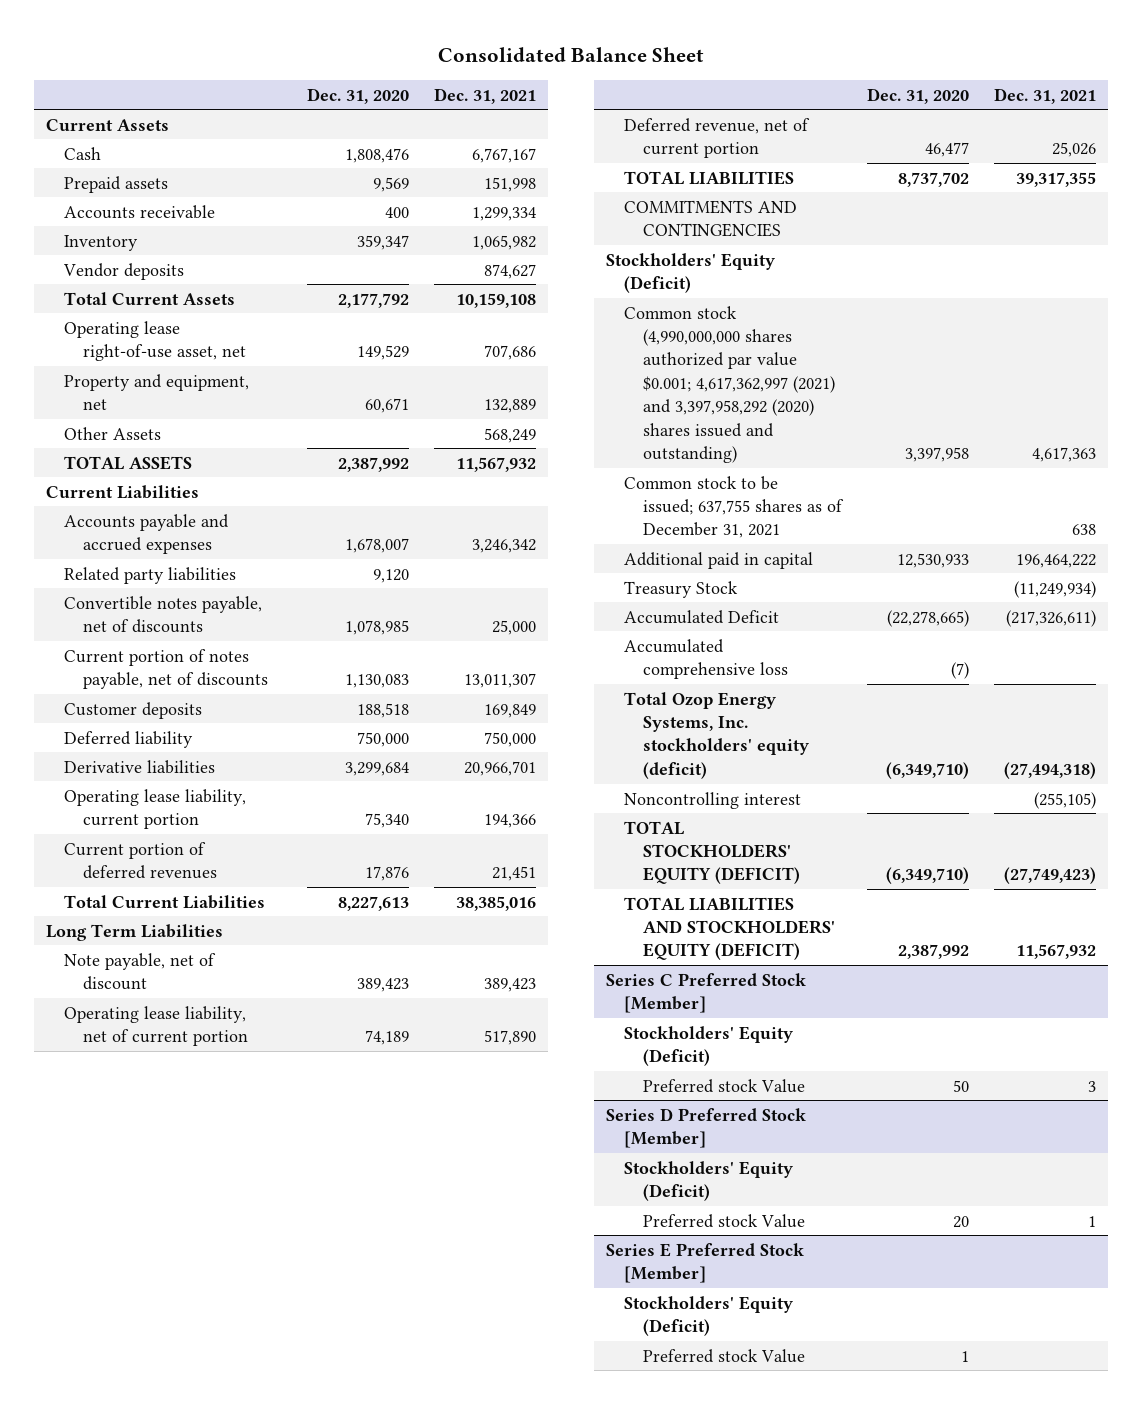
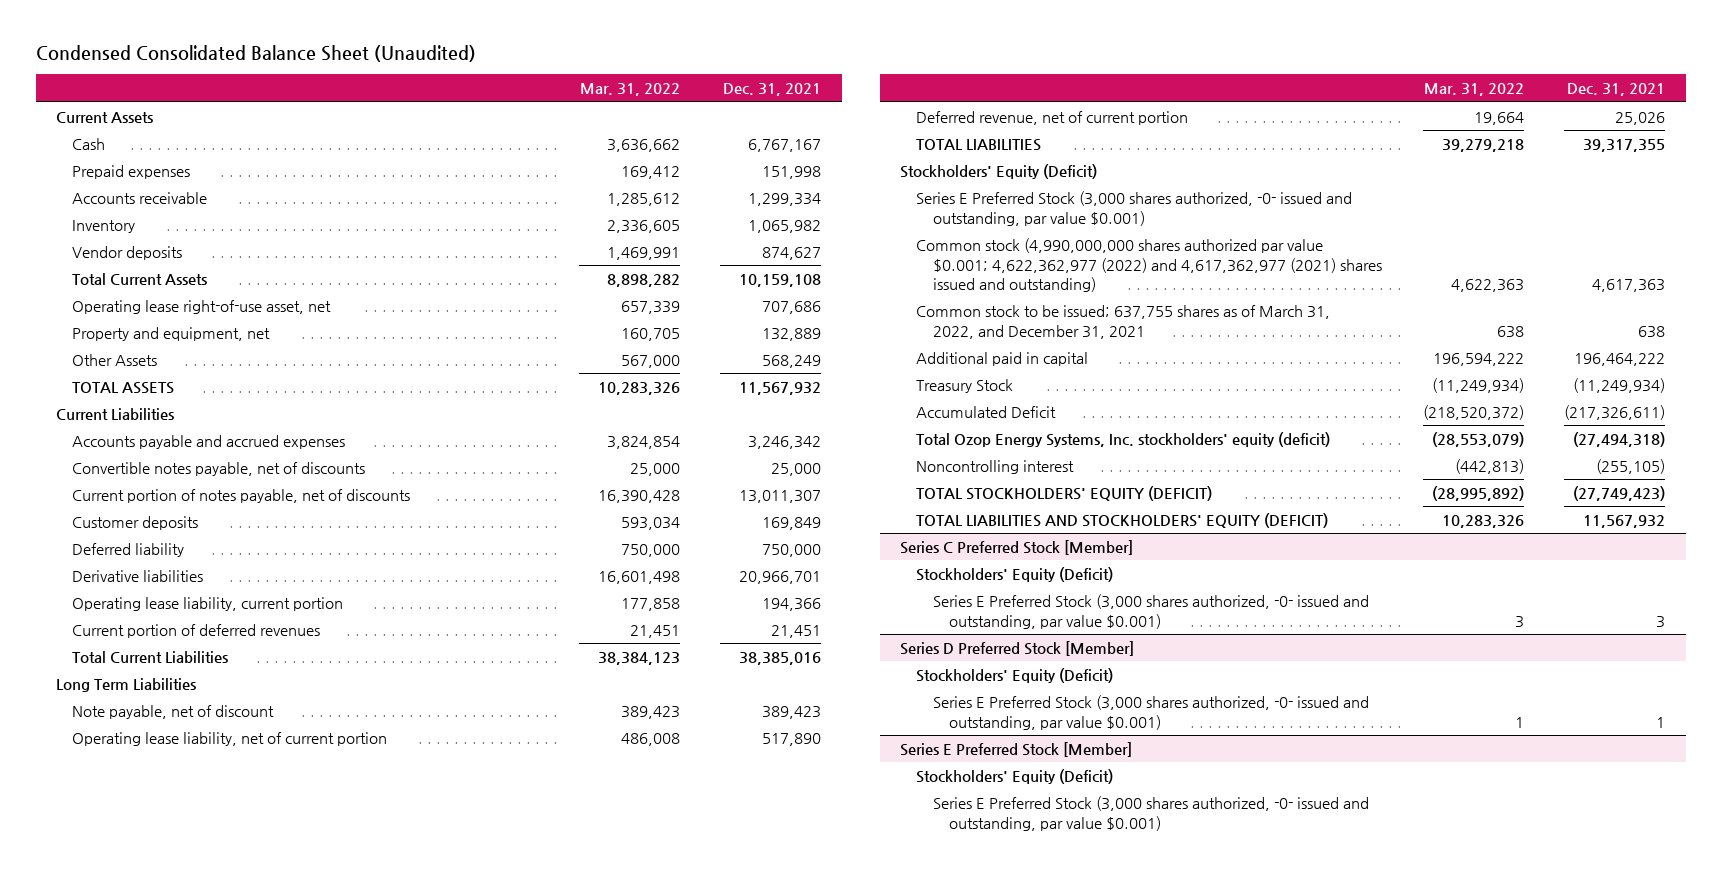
- Consolidated Balance Sheet
+ Condensed Consolidated Balance Sheet (Unaudited)
- | Dec. 31, 2020 | Dec. 31, 2021
+ | Mar. 31, 2022 | Dec. 31, 2021
- Prepaid assets | 9,569 | 151,998
+ Prepaid expenses | 169,412 | 151,998
- Related party liabilities | 9,120 |
- COMMITMENTS AND CONTINGENCIES
- Common stock (4,990,000,000 shares authorized par value $0.001; 4,617,362,997 (2021) and 3,397,958,292 (2020) shares issued and outstanding) | 3,397,958 | 4,617,363
- Common stock to be issued; 637,755 shares as of December 31, 2021 | | 638
+ Series E Preferred Stock (3,000 shares authorized, -0- issued and outstanding, par value $0.001)
+ Common stock (4,990,000,000 shares authorized par value $0.001; 4,622,362,977 (2022) and 4,617,362,977 (2021) shares issued and outstanding) | 4,622,363 | 4,617,363
+ Common stock to be issued; 637,755 shares as of March 31, 2022, and December 31, 2021 | 638 | 638
- Accumulated comprehensive loss | (7) |
@ Series C Preferred Stock [Member]
- Preferred stock Value | 50 | 3
+ Series E Preferred Stock (3,000 shares authorized, -0- issued and outstanding, par value $0.001) | 3 | 3
@ Series D Preferred Stock [Member]
- Preferred stock Value | 20 | 1
+ Series E Preferred Stock (3,000 shares authorized, -0- issued and outstanding, par value $0.001) | 1 | 1
@ Series E Preferred Stock [Member]
- Preferred stock Value | 1 |
+ Series E Preferred Stock (3,000 shares authorized, -0- issued and outstanding, par value $0.001)

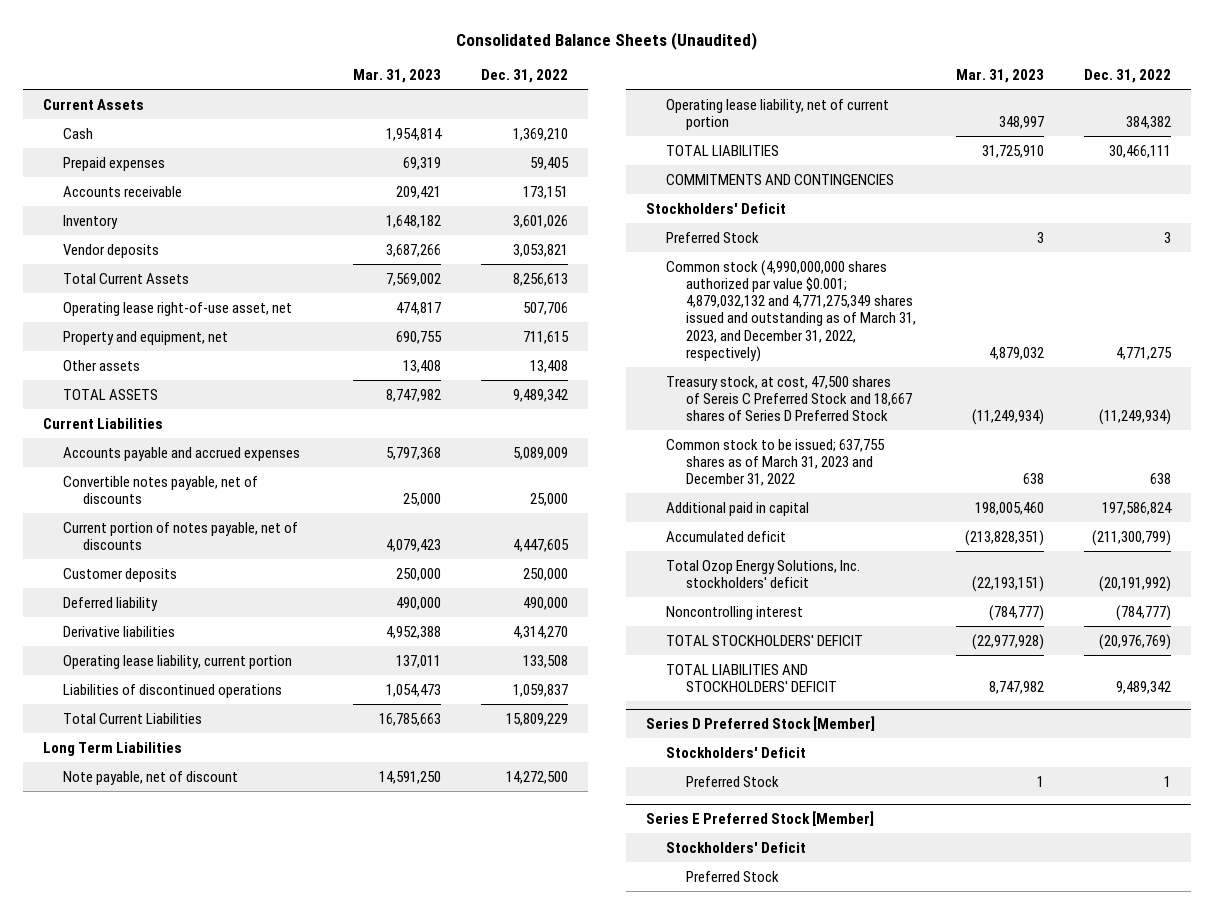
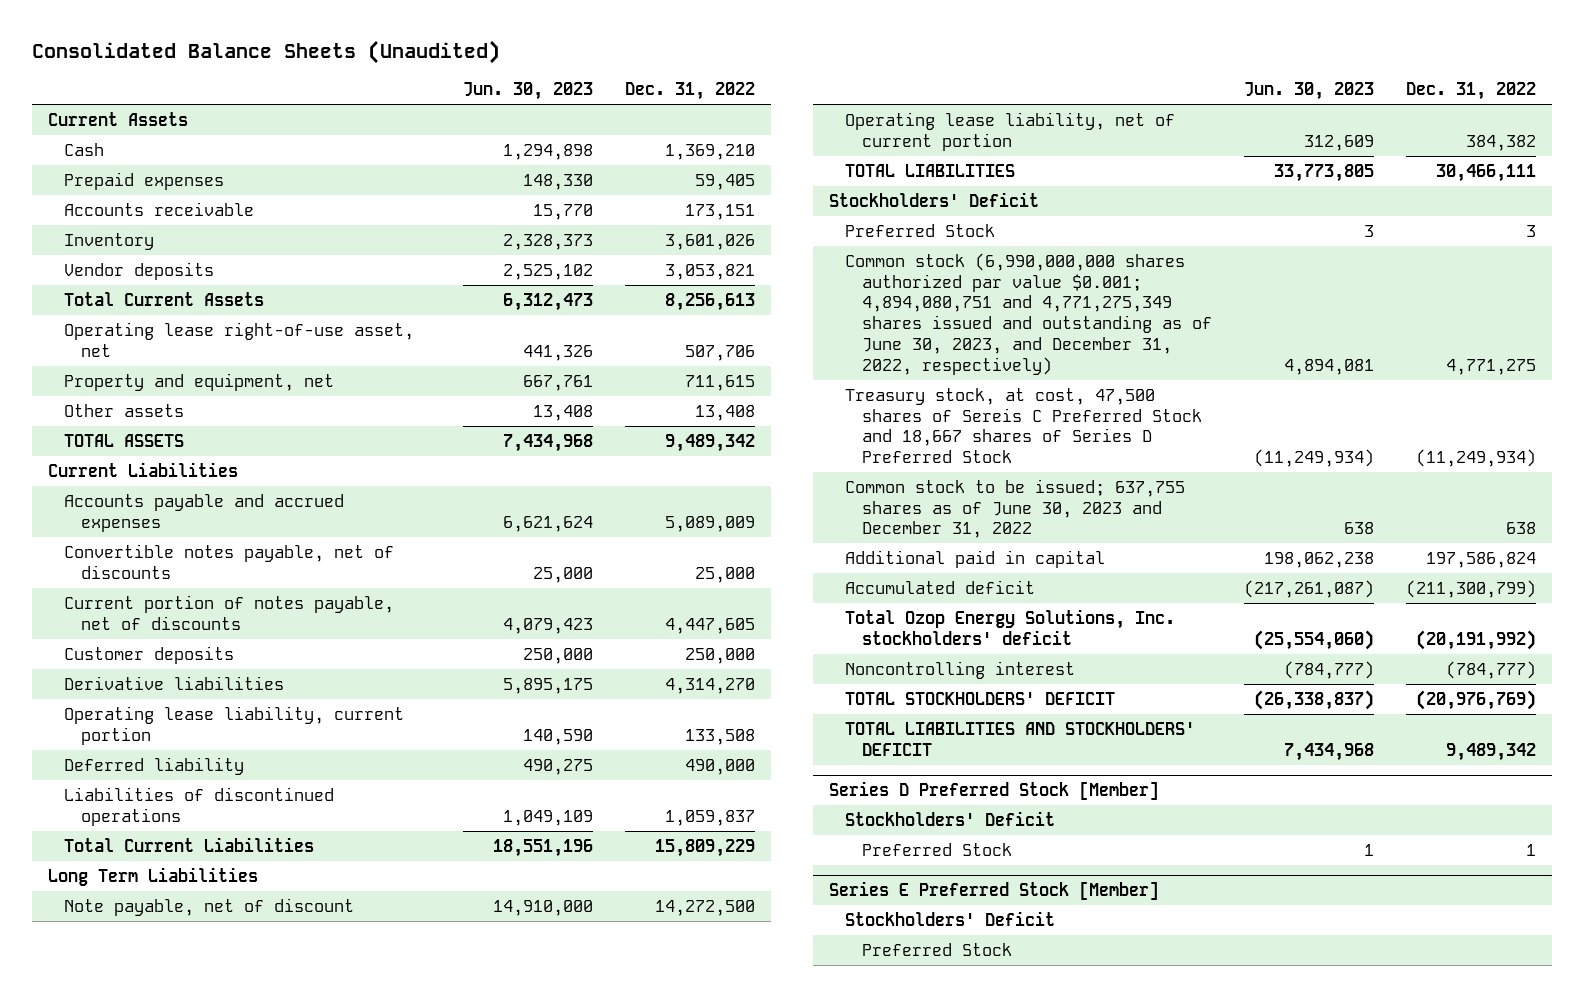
- | Mar. 31, 2023 | Dec. 31, 2022
+ | Jun. 30, 2023 | Dec. 31, 2022
moved down: Deferred liability | 490,275 | 490,000
- COMMITMENTS AND CONTINGENCIES
- Common stock (4,990,000,000 shares authorized par value $0.001; 4,879,032,132 and 4,771,275,349 shares issued and outstanding as of March 31, 2023, and December 31, 2022, respectively) | 4,879,032 | 4,771,275
+ Common stock (6,990,000,000 shares authorized par value $0.001; 4,894,080,751 and 4,771,275,349 shares issued and outstanding as of June 30, 2023, and December 31, 2022, respectively) | 4,894,081 | 4,771,275
- Common stock to be issued; 637,755 shares as of March 31, 2023 and December 31, 2022 | 638 | 638
+ Common stock to be issued; 637,755 shares as of June 30, 2023 and December 31, 2022 | 638 | 638

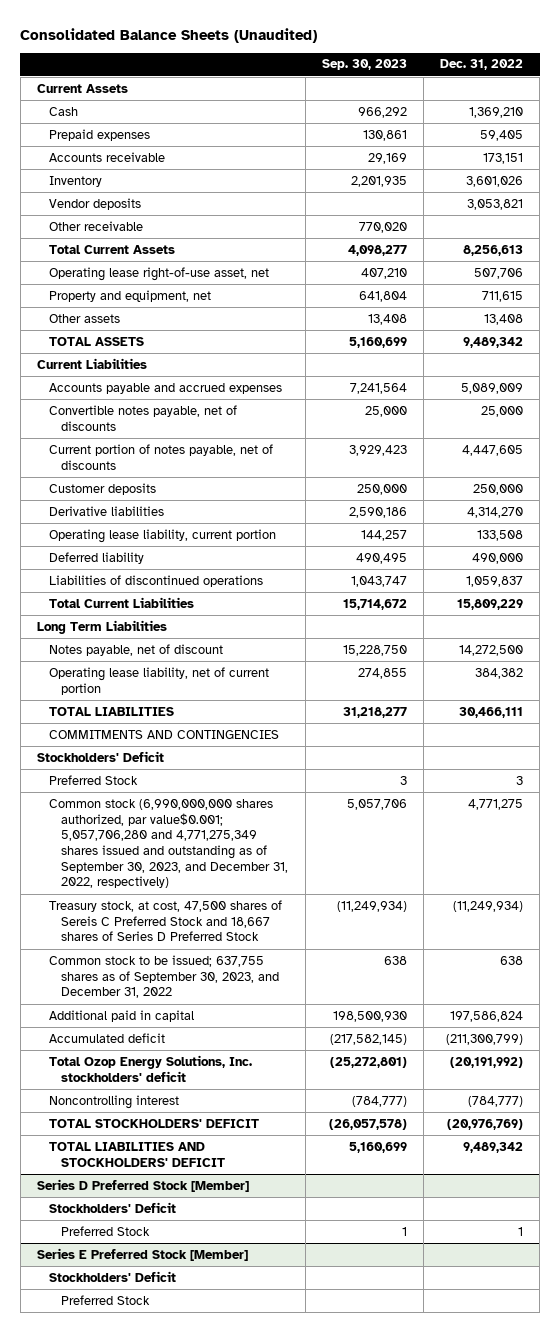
- | Jun. 30, 2023 | Dec. 31, 2022
+ | Sep. 30, 2023 | Dec. 31, 2022
+ Other receivable | 770,020 |
- Note payable, net of discount | 14,910,000 | 14,272,500
+ Notes payable, net of discount | 15,228,750 | 14,272,500
+ COMMITMENTS AND CONTINGENCIES
- Common stock (6,990,000,000 shares authorized par value $0.001; 4,894,080,751 and 4,771,275,349 shares issued and outstanding as of June 30, 2023, and December 31, 2022, respectively) | 4,894,081 | 4,771,275
+ Common stock (6,990,000,000 shares authorized, par value$0.001; 5,057,706,280 and 4,771,275,349 shares issued and outstanding as of September 30, 2023, and December 31, 2022, respectively) | 5,057,706 | 4,771,275
- Common stock to be issued; 637,755 shares as of June 30, 2023 and December 31, 2022 | 638 | 638
+ Common stock to be issued; 637,755 shares as of September 30, 2023, and December 31, 2022 | 638 | 638

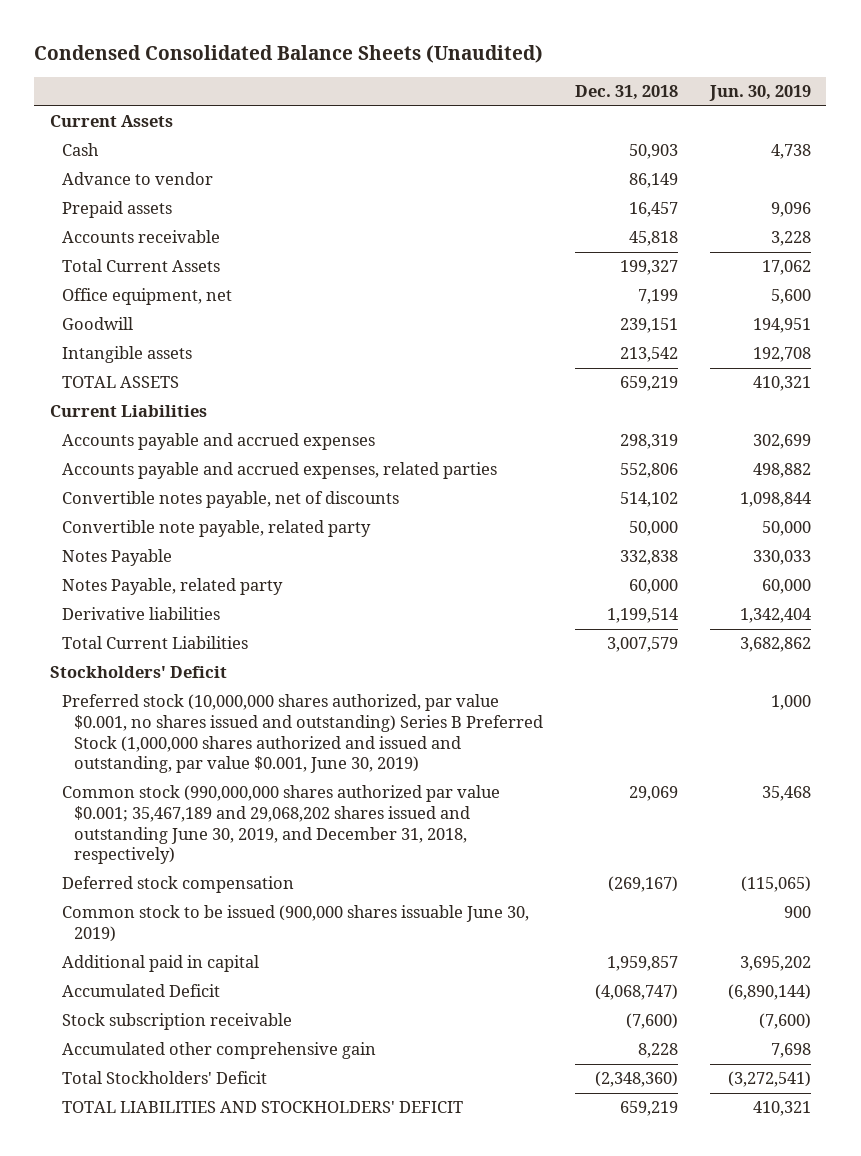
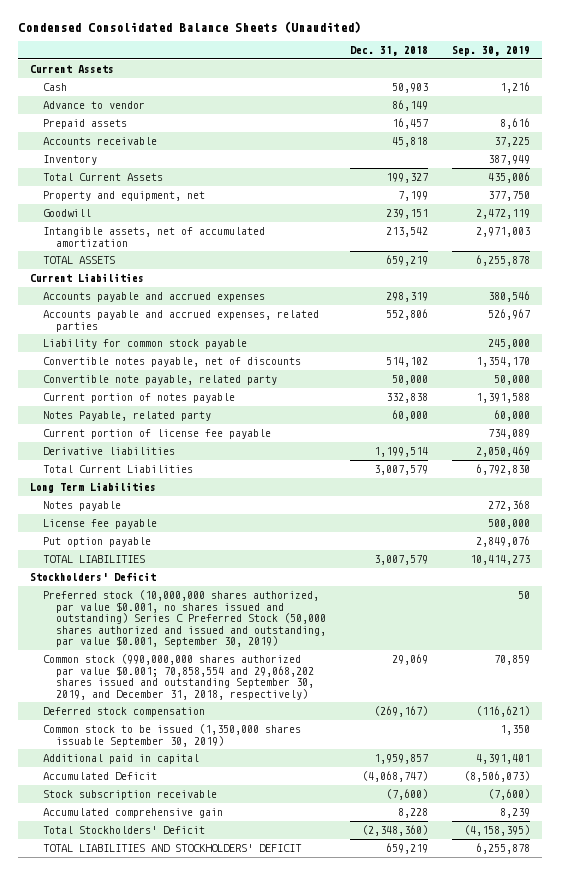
- | Dec. 31, 2018 | Jun. 30, 2019
+ | Dec. 31, 2018 | Sep. 30, 2019
+ Inventory | | 387,949
- Office equipment, net | 7,199 | 5,600
+ Property and equipment, net | 7,199 | 377,750
- Intangible assets | 213,542 | 192,708
+ Intangible assets, net of accumulated amortization | 213,542 | 2,971,003
+ Liability for common stock payable | | 245,000
- Notes Payable | 332,838 | 330,033
+ Current portion of notes payable | 332,838 | 1,391,588
+ Current portion of license fee payable | | 734,089
+ Long Term Liabilities
+ Notes payable | | 272,368
+ License fee payable | | 500,000
+ Put option payable | | 2,849,076
+ TOTAL LIABILITIES | 3,007,579 | 10,414,273
- Preferred stock (10,000,000 shares authorized, par value $0.001, no shares issued and outstanding) Series B Preferred Stock (1,000,000 shares authorized and issued and outstanding, par value $0.001, June 30, 2019) | | 1,000
- Common stock (990,000,000 shares authorized par value $0.001; 35,467,189 and 29,068,202 shares issued and outstanding June 30, 2019, and December 31, 2018, respectively) | 29,069 | 35,468
+ Preferred stock (10,000,000 shares authorized, par value $0.001, no shares issued and outstanding) Series C Preferred Stock (50,000 shares authorized and issued and outstanding, par value $0.001, September 30, 2019) | | 50
+ Common stock (990,000,000 shares authorized par value $0.001; 70,858,554 and 29,068,202 shares issued and outstanding September 30, 2019, and December 31, 2018, respectively) | 29,069 | 70,859
- Common stock to be issued (900,000 shares issuable June 30, 2019) | | 900
+ Common stock to be issued (1,350,000 shares issuable September 30, 2019) | | 1,350
- Accumulated other comprehensive gain | 8,228 | 7,698
+ Accumulated comprehensive gain | 8,228 | 8,239

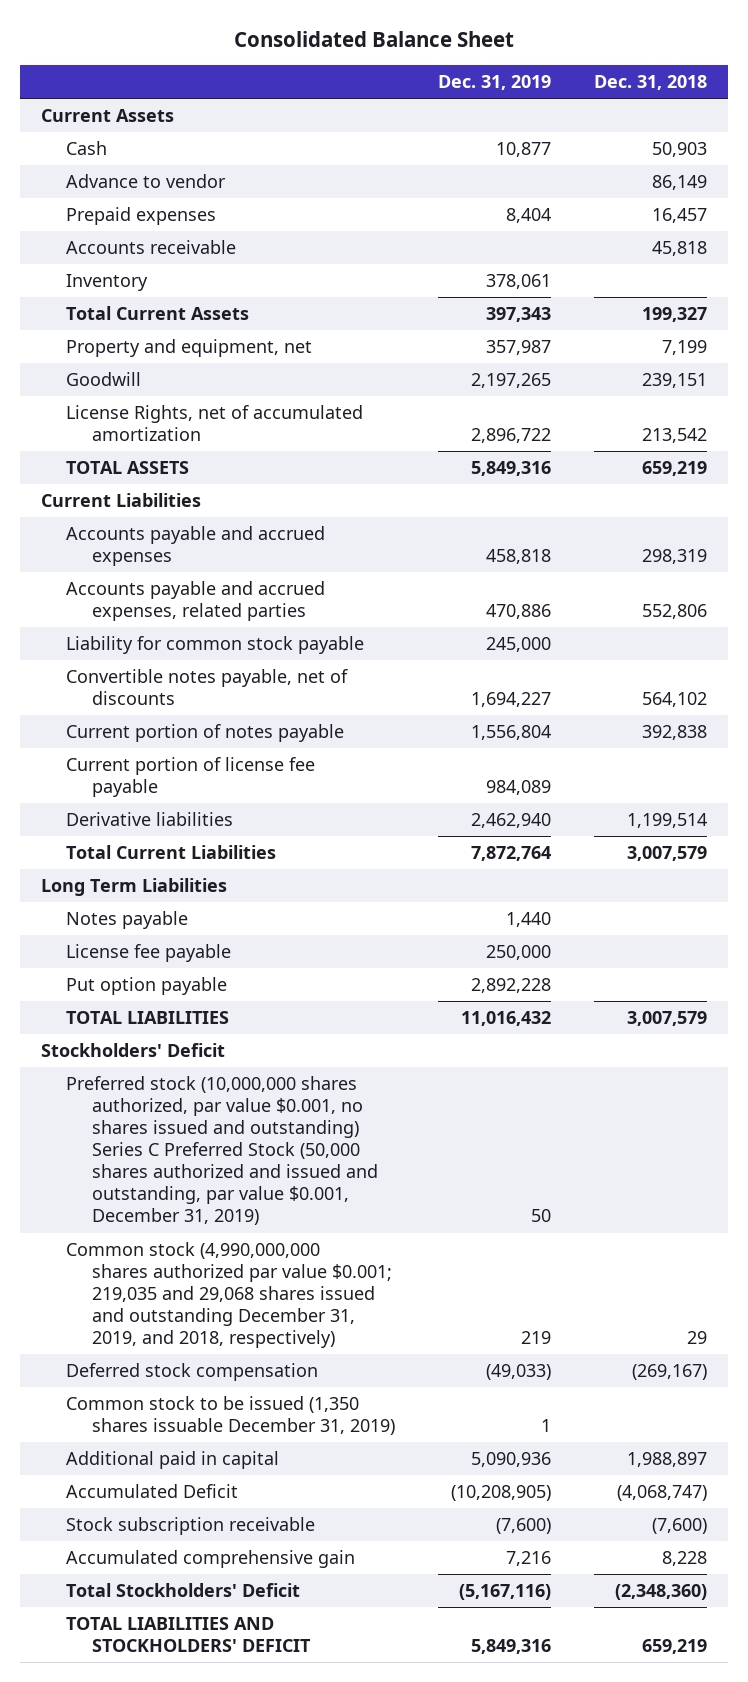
- Condensed Consolidated Balance Sheets (Unaudited)
+ Consolidated Balance Sheet
- | Dec. 31, 2018 | Sep. 30, 2019
+ | Dec. 31, 2019 | Dec. 31, 2018
- Prepaid assets | 16,457 | 8,616
+ Prepaid expenses | 8,404 | 16,457
- Intangible assets, net of accumulated amortization | 213,542 | 2,971,003
+ License Rights, net of accumulated amortization | 2,896,722 | 213,542
- Convertible notes payable, net of discounts | 514,102 | 1,354,170
- Convertible note payable, related party | 50,000 | 50,000
- Current portion of notes payable | 332,838 | 1,391,588
- Notes Payable, related party | 60,000 | 60,000
+ Convertible notes payable, net of discounts | 1,694,227 | 564,102
+ Current portion of notes payable | 1,556,804 | 392,838
- Preferred stock (10,000,000 shares authorized, par value $0.001, no shares issued and outstanding) Series C Preferred Stock (50,000 shares authorized and issued and outstanding, par value $0.001, September 30, 2019) | | 50
- Common stock (990,000,000 shares authorized par value $0.001; 70,858,554 and 29,068,202 shares issued and outstanding September 30, 2019, and December 31, 2018, respectively) | 29,069 | 70,859
+ Preferred stock (10,000,000 shares authorized, par value $0.001, no shares issued and outstanding) Series C Preferred Stock (50,000 shares authorized and issued and outstanding, par value $0.001, December 31, 2019) | 50 |
+ Common stock (4,990,000,000 shares authorized par value $0.001; 219,035 and 29,068 shares issued and outstanding December 31, 2019, and 2018, respectively) | 219 | 29
- Common stock to be issued (1,350,000 shares issuable September 30, 2019) | | 1,350
- Additional paid in capital | 1,959,857 | 4,391,401
+ Common stock to be issued (1,350 shares issuable December 31, 2019) | 1 |
+ Additional paid in capital | 5,090,936 | 1,988,897

